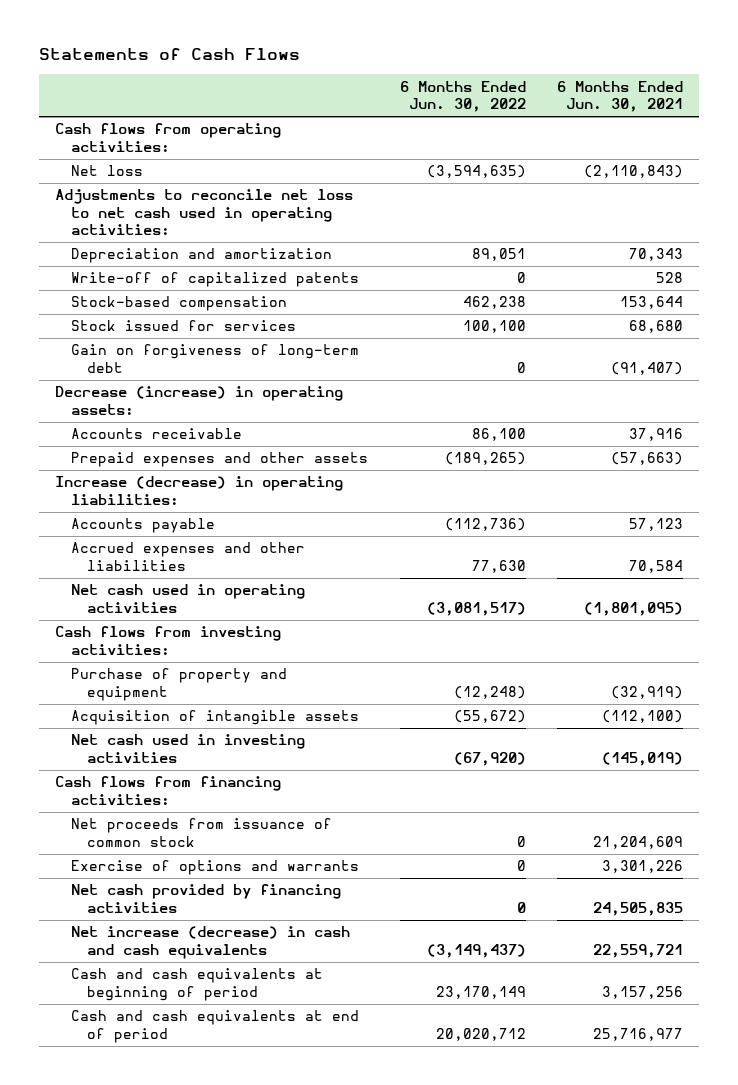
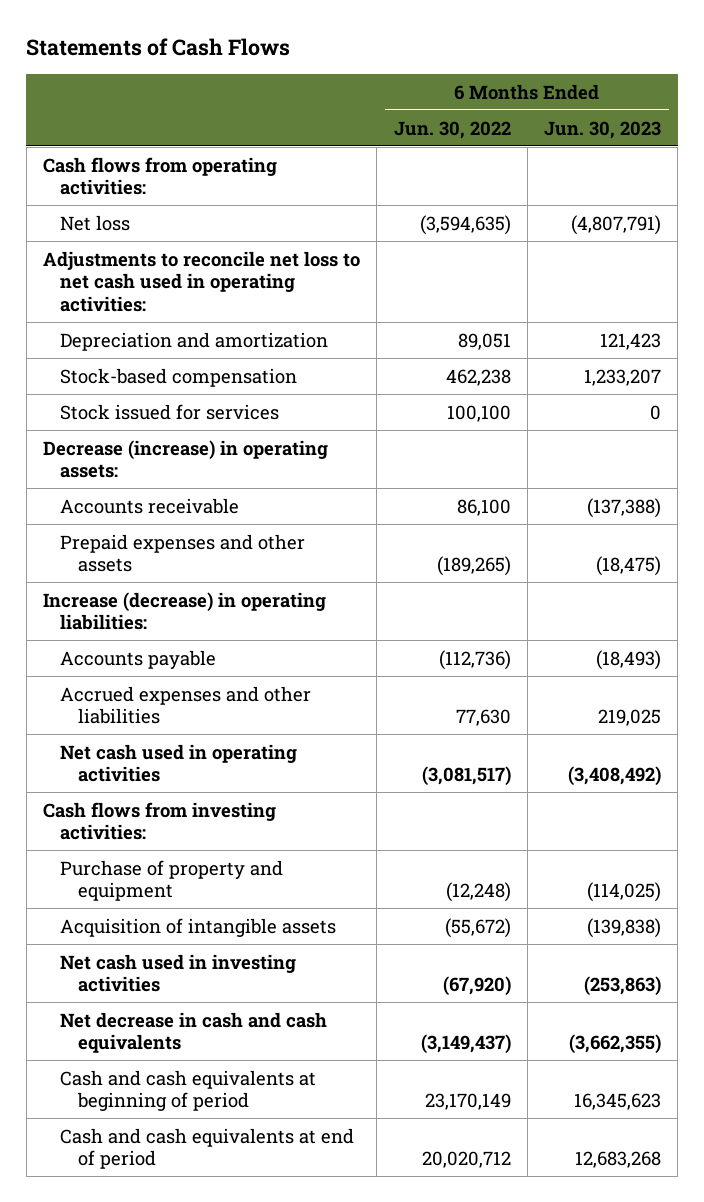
- | 6 Months Ended Jun. 30, 2022 | 6 Months Ended Jun. 30, 2021
+ | 6 Months Ended Jun. 30, 2022 | 6 Months Ended Jun. 30, 2023
- Write-off of capitalized patents | 0 | 528
- Gain on forgiveness of long-term debt | 0 | (91,407)
- Cash flows from financing activities:
- Net proceeds from issuance of common stock | 0 | 21,204,609
- Exercise of options and warrants | 0 | 3,301,226
- Net cash provided by financing activities | 0 | 24,505,835
- Net increase (decrease) in cash and cash equivalents | (3,149,437) | 22,559,721
+ Net decrease in cash and cash equivalents | (3,149,437) | (3,662,355)

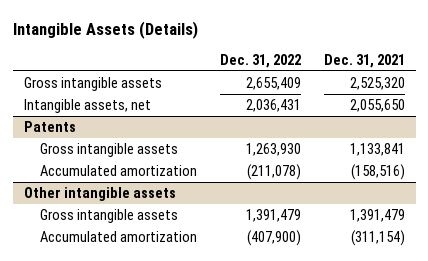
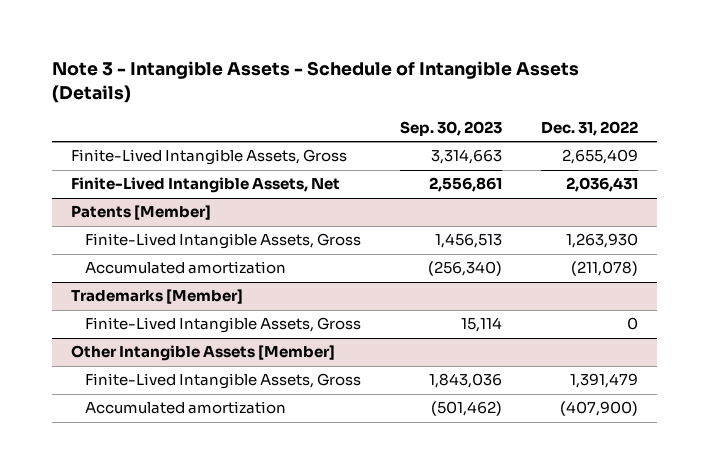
- Intangible Assets (Details)
+ Note 3 - Intangible Assets - Schedule of Intangible Assets (Details)
- | Dec. 31, 2022 | Dec. 31, 2021
+ | Sep. 30, 2023 | Dec. 31, 2022
- Gross intangible assets | 2,655,409 | 2,525,320
- Intangible assets, net | 2,036,431 | 2,055,650
- Patents
- Gross intangible assets | 1,263,930 | 1,133,841
+ Finite-Lived Intangible Assets, Gross | 3,314,663 | 2,655,409
+ Finite-Lived Intangible Assets, Net | 2,556,861 | 2,036,431
+ Patents [Member]
+ Finite-Lived Intangible Assets, Gross | 1,456,513 | 1,263,930
- Other intangible assets
- Gross intangible assets | 1,391,479 | 1,391,479
+ Trademarks [Member]
+ Finite-Lived Intangible Assets, Gross | 15,114 | 0
+ Other Intangible Assets [Member]
+ Finite-Lived Intangible Assets, Gross | 1,843,036 | 1,391,479

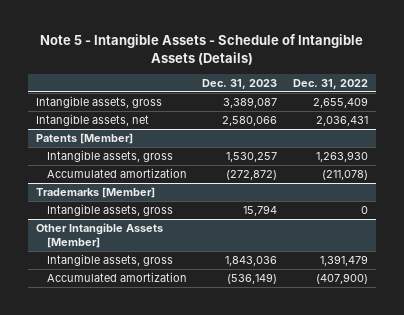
- Note 3 - Intangible Assets - Schedule of Intangible Assets (Details)
+ Note 5 - Intangible Assets - Schedule of Intangible Assets (Details)
- | Sep. 30, 2023 | Dec. 31, 2022
+ | Dec. 31, 2023 | Dec. 31, 2022
- Finite-Lived Intangible Assets, Gross | 3,314,663 | 2,655,409
- Finite-Lived Intangible Assets, Net | 2,556,861 | 2,036,431
+ Intangible assets, gross | 3,389,087 | 2,655,409
+ Intangible assets, net | 2,580,066 | 2,036,431
@ Patents [Member]
- Finite-Lived Intangible Assets, Gross | 1,456,513 | 1,263,930
+ Intangible assets, gross | 1,530,257 | 1,263,930
@ Trademarks [Member]
- Finite-Lived Intangible Assets, Gross | 15,114 | 0
+ Intangible assets, gross | 15,794 | 0
@ Other Intangible Assets [Member]
- Finite-Lived Intangible Assets, Gross | 1,843,036 | 1,391,479
+ Intangible assets, gross | 1,843,036 | 1,391,479

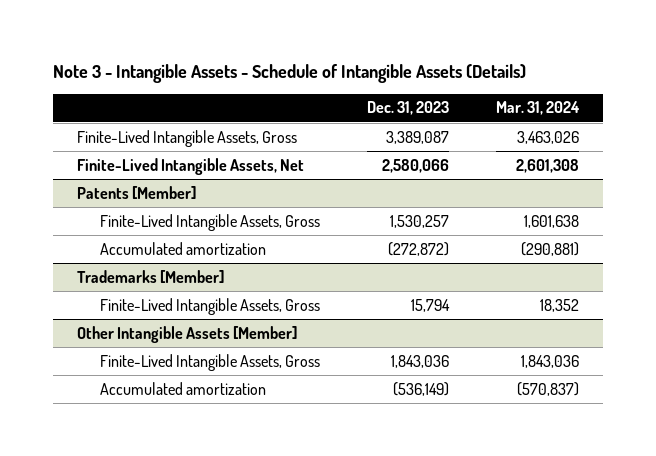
- Note 5 - Intangible Assets - Schedule of Intangible Assets (Details)
+ Note 3 - Intangible Assets - Schedule of Intangible Assets (Details)
- | Dec. 31, 2023 | Dec. 31, 2022
+ | Dec. 31, 2023 | Mar. 31, 2024
- Intangible assets, gross | 3,389,087 | 2,655,409
- Intangible assets, net | 2,580,066 | 2,036,431
+ Finite-Lived Intangible Assets, Gross | 3,389,087 | 3,463,026
+ Finite-Lived Intangible Assets, Net | 2,580,066 | 2,601,308
@ Patents [Member]
- Intangible assets, gross | 1,530,257 | 1,263,930
+ Finite-Lived Intangible Assets, Gross | 1,530,257 | 1,601,638
@ Trademarks [Member]
- Intangible assets, gross | 15,794 | 0
+ Finite-Lived Intangible Assets, Gross | 15,794 | 18,352
@ Other Intangible Assets [Member]
- Intangible assets, gross | 1,843,036 | 1,391,479
+ Finite-Lived Intangible Assets, Gross | 1,843,036 | 1,843,036

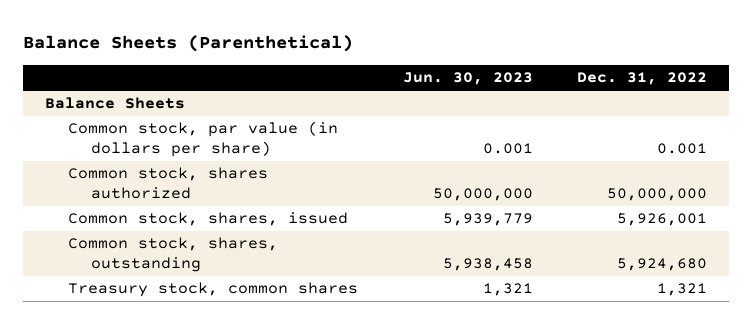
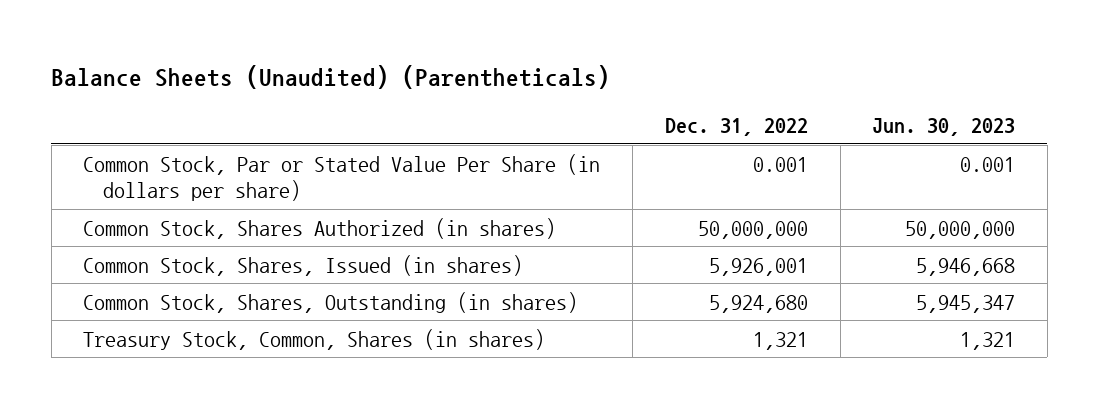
- Balance Sheets (Parenthetical)
+ Balance Sheets (Unaudited) (Parentheticals)
- | Jun. 30, 2023 | Dec. 31, 2022
+ | Dec. 31, 2022 | Jun. 30, 2023
- Balance Sheets
- Common stock, par value (in dollars per share) | 0.001 | 0.001
- Common stock, shares authorized | 50,000,000 | 50,000,000
- Common stock, shares, issued | 5,939,779 | 5,926,001
- Common stock, shares, outstanding | 5,938,458 | 5,924,680
- Treasury stock, common shares | 1,321 | 1,321
+ Common Stock, Par or Stated Value Per Share (in dollars per share) | 0.001 | 0.001
+ Common Stock, Shares Authorized (in shares) | 50,000,000 | 50,000,000
+ Common Stock, Shares, Issued (in shares) | 5,926,001 | 5,946,668
+ Common Stock, Shares, Outstanding (in shares) | 5,924,680 | 5,945,347
+ Treasury Stock, Common, Shares (in shares) | 1,321 | 1,321

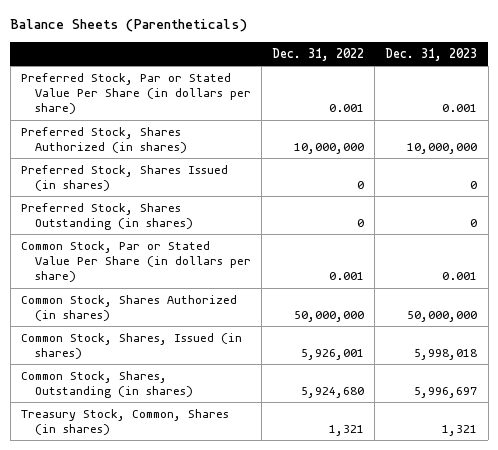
- Balance Sheets (Unaudited) (Parentheticals)
+ Balance Sheets (Parentheticals)
- | Dec. 31, 2022 | Jun. 30, 2023
+ | Dec. 31, 2022 | Dec. 31, 2023
+ Preferred Stock, Par or Stated Value Per Share (in dollars per share) | 0.001 | 0.001
+ Preferred Stock, Shares Authorized (in shares) | 10,000,000 | 10,000,000
+ Preferred Stock, Shares Issued (in shares) | 0 | 0
+ Preferred Stock, Shares Outstanding (in shares) | 0 | 0

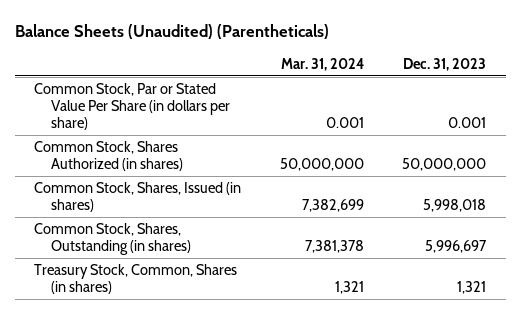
- Balance Sheets (Parentheticals)
+ Balance Sheets (Unaudited) (Parentheticals)
- | Dec. 31, 2022 | Dec. 31, 2023
+ | Mar. 31, 2024 | Dec. 31, 2023
- Preferred Stock, Par or Stated Value Per Share (in dollars per share) | 0.001 | 0.001
- Preferred Stock, Shares Authorized (in shares) | 10,000,000 | 10,000,000
- Preferred Stock, Shares Issued (in shares) | 0 | 0
- Preferred Stock, Shares Outstanding (in shares) | 0 | 0

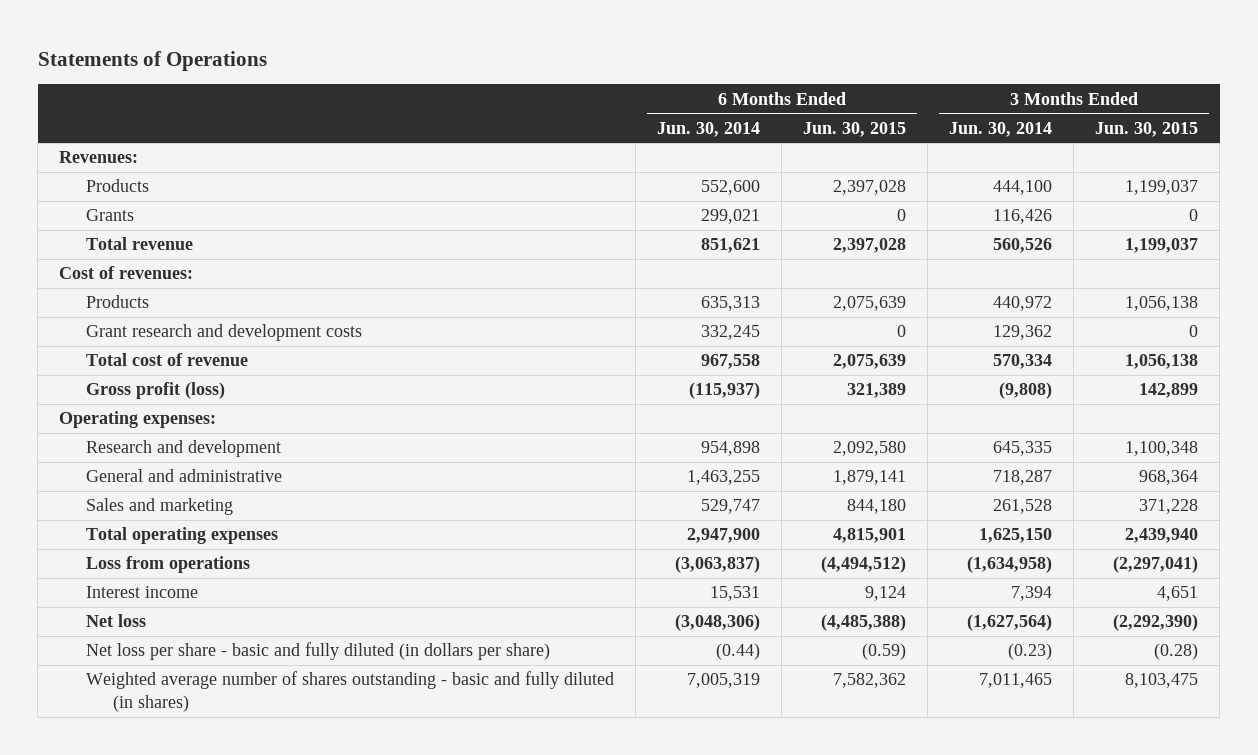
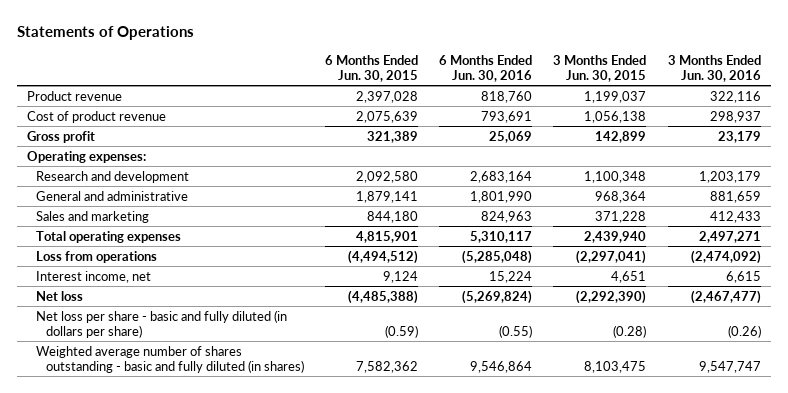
- | 6 Months Ended Jun. 30, 2014 | 6 Months Ended Jun. 30, 2015 | 3 Months Ended Jun. 30, 2014 | 3 Months Ended Jun. 30, 2015
+ | 6 Months Ended Jun. 30, 2015 | 6 Months Ended Jun. 30, 2016 | 3 Months Ended Jun. 30, 2015 | 3 Months Ended Jun. 30, 2016
- Revenues:
- Products | 552,600 | 2,397,028 | 444,100 | 1,199,037
- Grants | 299,021 | 0 | 116,426 | 0
- Total revenue | 851,621 | 2,397,028 | 560,526 | 1,199,037
- Cost of revenues:
- Products | 635,313 | 2,075,639 | 440,972 | 1,056,138
- Grant research and development costs | 332,245 | 0 | 129,362 | 0
- Total cost of revenue | 967,558 | 2,075,639 | 570,334 | 1,056,138
- Gross profit (loss) | (115,937) | 321,389 | (9,808) | 142,899
+ Product revenue | 2,397,028 | 818,760 | 1,199,037 | 322,116
+ Cost of product revenue | 2,075,639 | 793,691 | 1,056,138 | 298,937
+ Gross profit | 321,389 | 25,069 | 142,899 | 23,179
- Interest income | 15,531 | 9,124 | 7,394 | 4,651
+ Interest income, net | 9,124 | 15,224 | 4,651 | 6,615

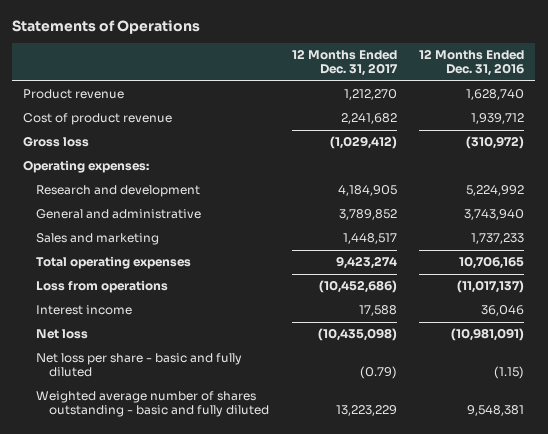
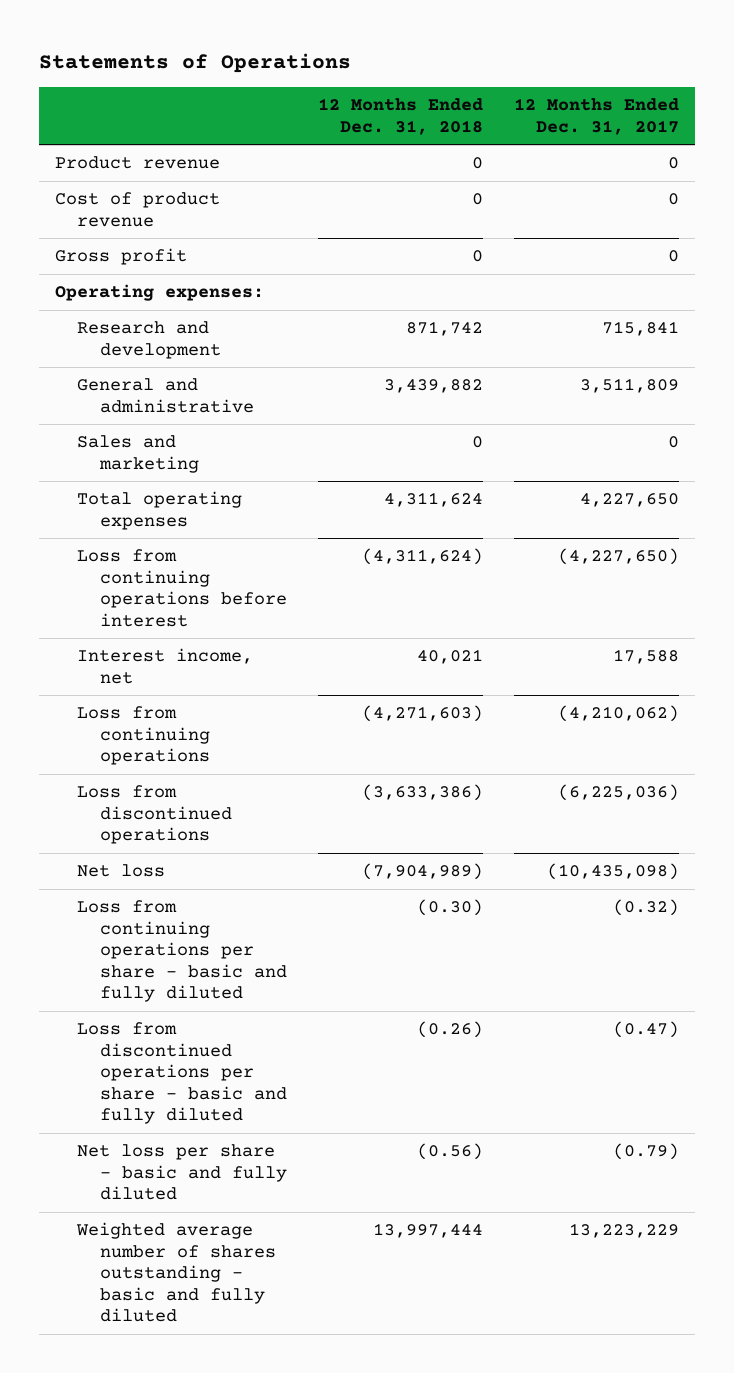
- | 12 Months Ended Dec. 31, 2017 | 12 Months Ended Dec. 31, 2016
+ | 12 Months Ended Dec. 31, 2018 | 12 Months Ended Dec. 31, 2017
- Product revenue | 1,212,270 | 1,628,740
- Cost of product revenue | 2,241,682 | 1,939,712
- Gross loss | (1,029,412) | (310,972)
+ Product revenue | 0 | 0
+ Cost of product revenue | 0 | 0
+ Gross profit | 0 | 0
- Research and development | 4,184,905 | 5,224,992
- General and administrative | 3,789,852 | 3,743,940
- Sales and marketing | 1,448,517 | 1,737,233
- Total operating expenses | 9,423,274 | 10,706,165
- Loss from operations | (10,452,686) | (11,017,137)
- Interest income | 17,588 | 36,046
+ Research and development | 871,742 | 715,841
+ General and administrative | 3,439,882 | 3,511,809
+ Sales and marketing | 0 | 0
+ Total operating expenses | 4,311,624 | 4,227,650
+ Loss from continuing operations before interest | (4,311,624) | (4,227,650)
+ Interest income, net | 40,021 | 17,588
+ Loss from continuing operations | (4,271,603) | (4,210,062)
+ Loss from discontinued operations | (3,633,386) | (6,225,036)
+ Loss from continuing operations per share - basic and fully diluted | (0.30) | (0.32)
+ Loss from discontinued operations per share - basic and fully diluted | (0.26) | (0.47)

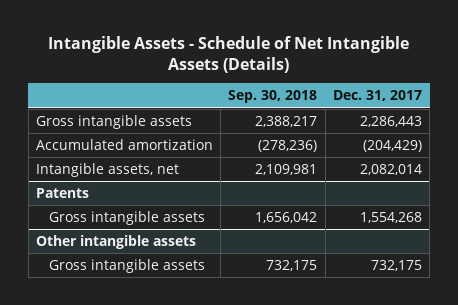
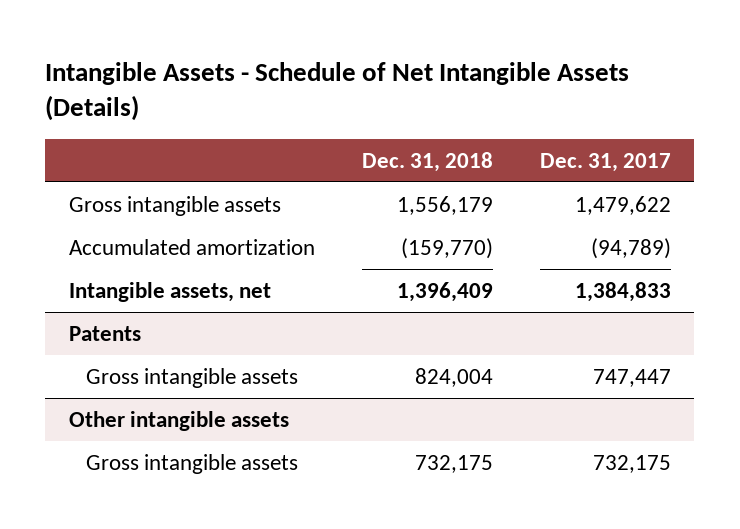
- | Sep. 30, 2018 | Dec. 31, 2017
+ | Dec. 31, 2018 | Dec. 31, 2017
- Gross intangible assets | 2,388,217 | 2,286,443
- Accumulated amortization | (278,236) | (204,429)
- Intangible assets, net | 2,109,981 | 2,082,014
+ Gross intangible assets | 1,556,179 | 1,479,622
+ Accumulated amortization | (159,770) | (94,789)
+ Intangible assets, net | 1,396,409 | 1,384,833
@ Patents
- Gross intangible assets | 1,656,042 | 1,554,268
+ Gross intangible assets | 824,004 | 747,447

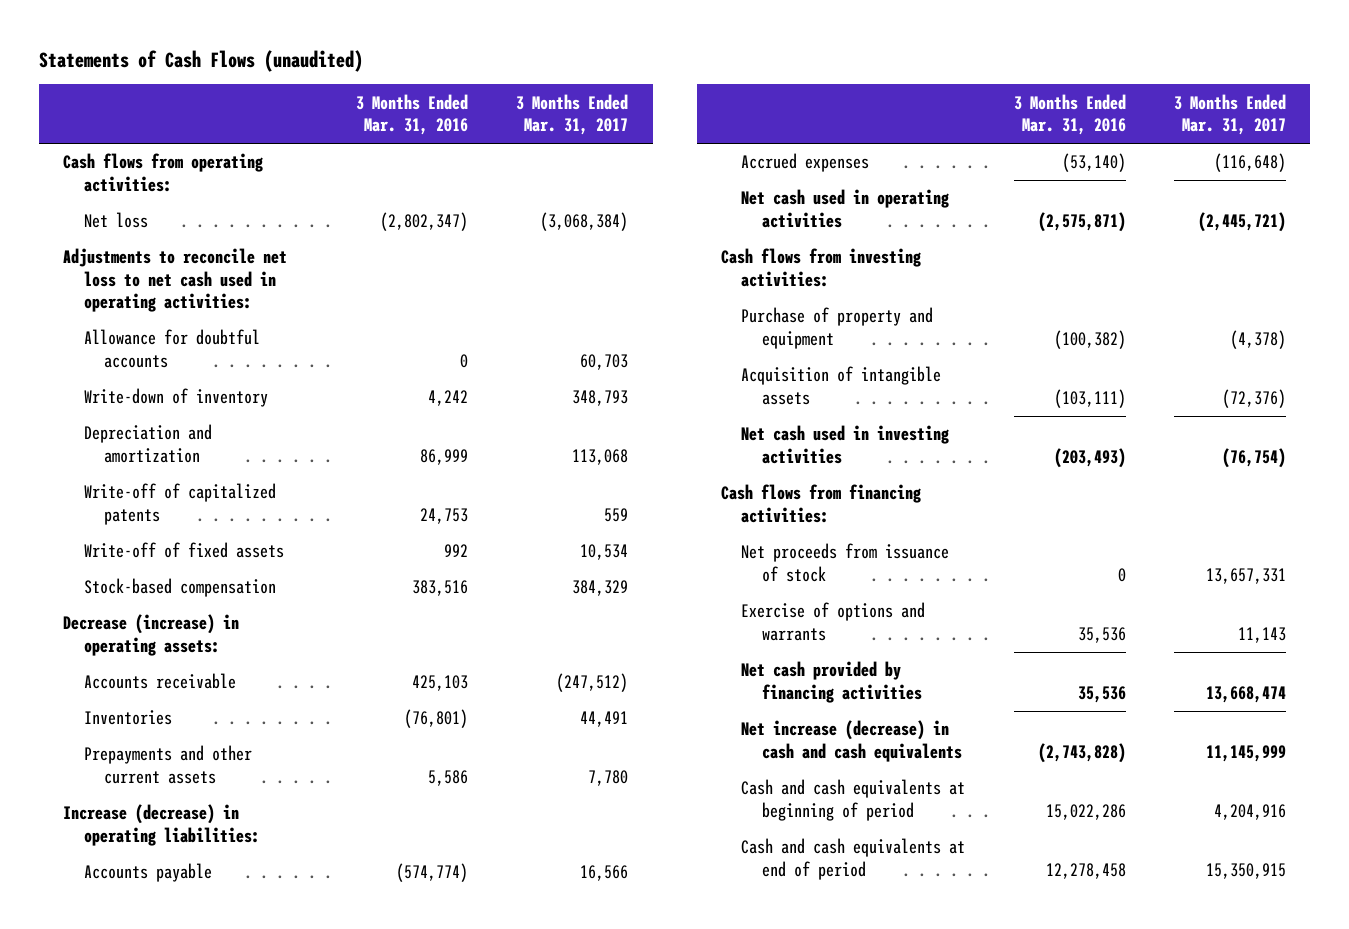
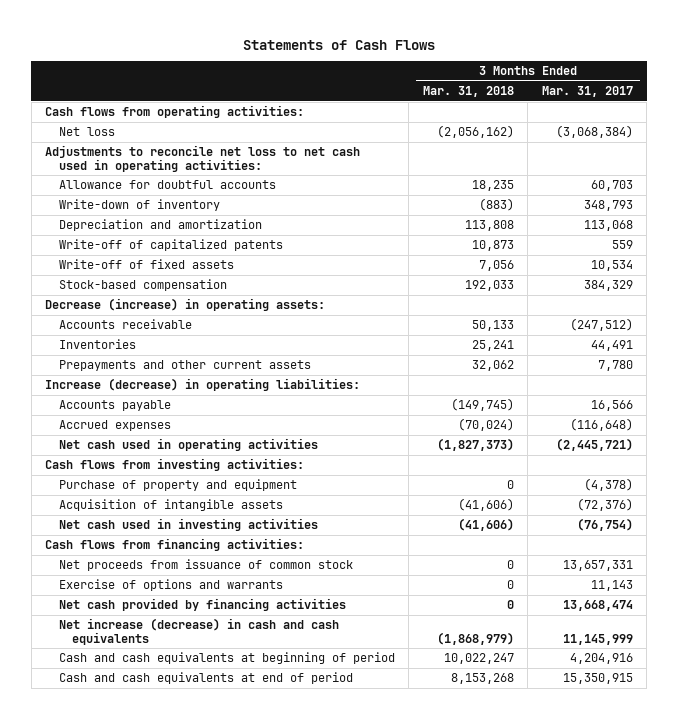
- Statements of Cash Flows (unaudited)
+ Statements of Cash Flows
- | 3 Months Ended Mar. 31, 2016 | 3 Months Ended Mar. 31, 2017
+ | 3 Months Ended Mar. 31, 2018 | 3 Months Ended Mar. 31, 2017
- Net proceeds from issuance of stock | 0 | 13,657,331
+ Net proceeds from issuance of common stock | 0 | 13,657,331

